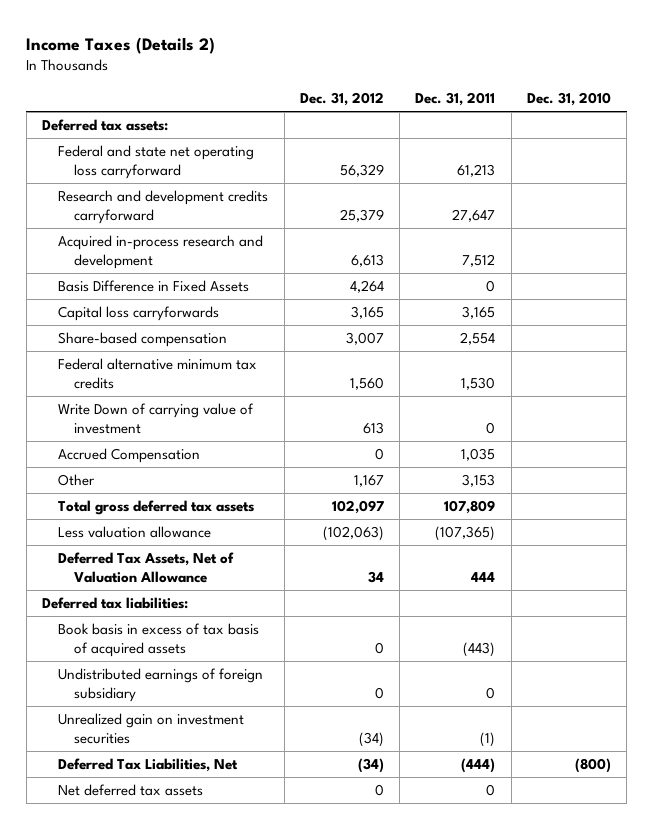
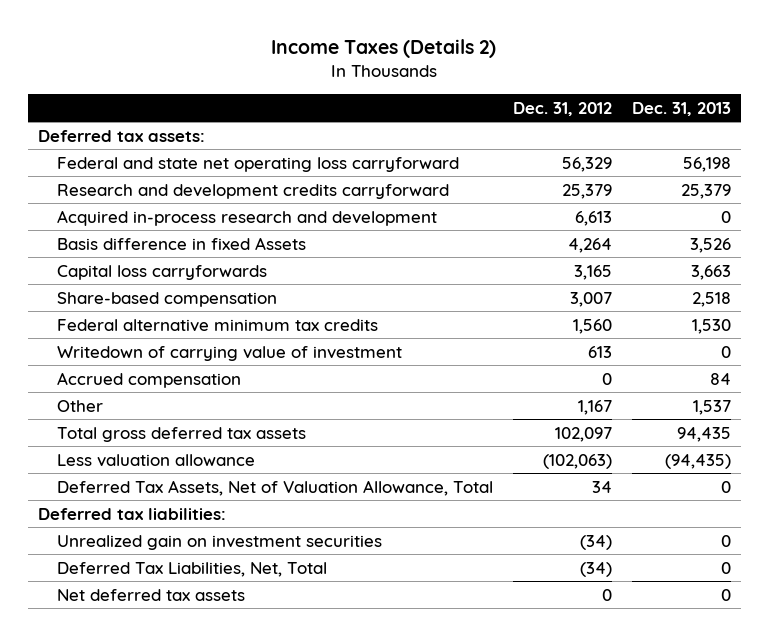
- | Dec. 31, 2012 | Dec. 31, 2011 | Dec. 31, 2010
+ | Dec. 31, 2012 | Dec. 31, 2013
- Basis Difference in Fixed Assets | 4,264 | 0 |
+ Basis difference in fixed Assets | 4,264 | 3,526
- Write Down of carrying value of investment | 613 | 0 |
- Accrued Compensation | 0 | 1,035 |
+ Writedown of carrying value of investment | 613 | 0
+ Accrued compensation | 0 | 84
- Deferred Tax Assets, Net of Valuation Allowance | 34 | 444 |
+ Deferred Tax Assets, Net of Valuation Allowance, Total | 34 | 0
- Book basis in excess of tax basis of acquired assets | 0 | (443) |
- Undistributed earnings of foreign subsidiary | 0 | 0 |
- Deferred Tax Liabilities, Net | (34) | (444) | (800)
+ Deferred Tax Liabilities, Net, Total | (34) | 0

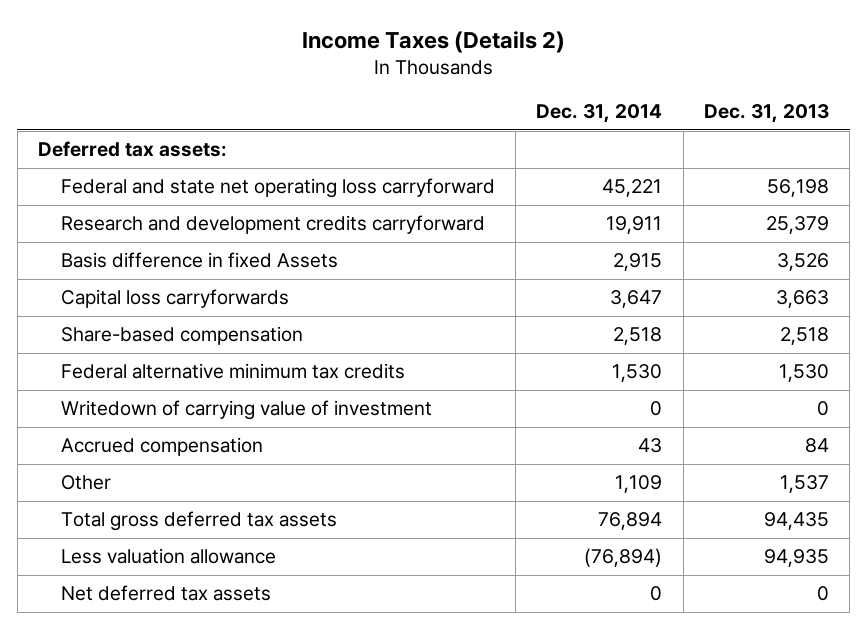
- | Dec. 31, 2012 | Dec. 31, 2013
+ | Dec. 31, 2014 | Dec. 31, 2013
- Acquired in-process research and development | 6,613 | 0
- Less valuation allowance | (102,063) | (94,435)
- Deferred Tax Assets, Net of Valuation Allowance, Total | 34 | 0
- Deferred tax liabilities:
- Unrealized gain on investment securities | (34) | 0
- Deferred Tax Liabilities, Net, Total | (34) | 0
+ Less valuation allowance | (76,894) | 94,935

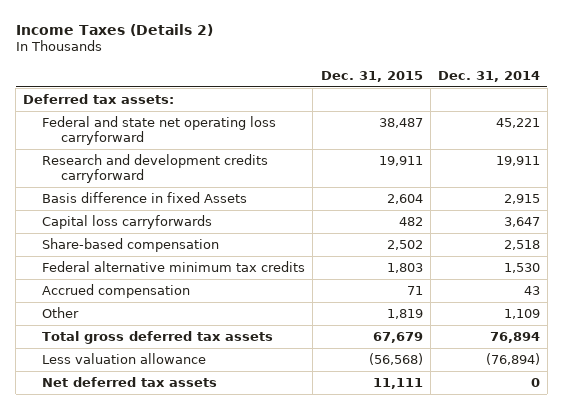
- | Dec. 31, 2014 | Dec. 31, 2013
+ | Dec. 31, 2015 | Dec. 31, 2014
- Writedown of carrying value of investment | 0 | 0

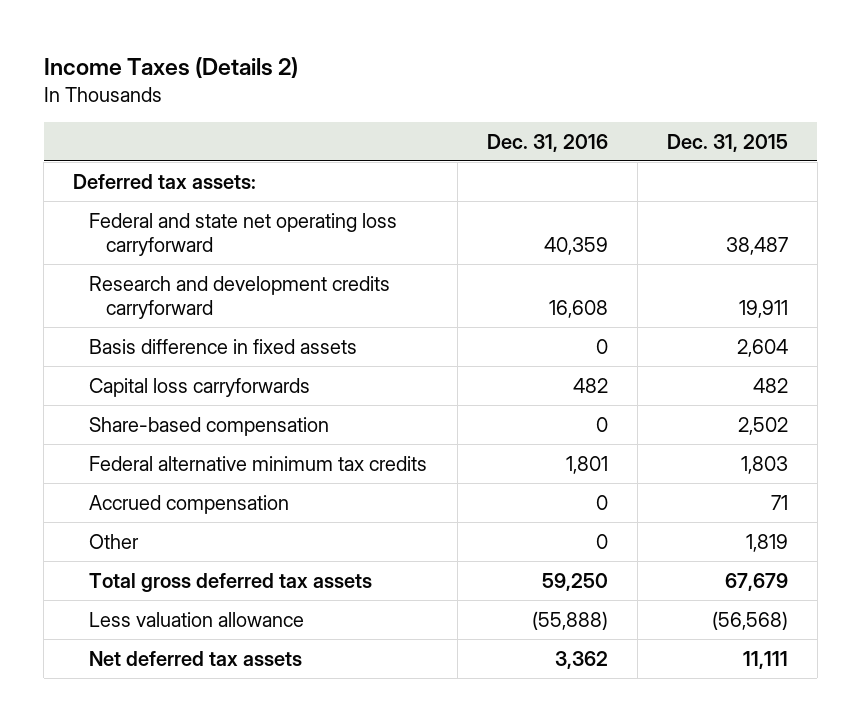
- | Dec. 31, 2015 | Dec. 31, 2014
+ | Dec. 31, 2016 | Dec. 31, 2015
- Basis difference in fixed Assets | 2,604 | 2,915
+ Basis difference in fixed assets | 0 | 2,604

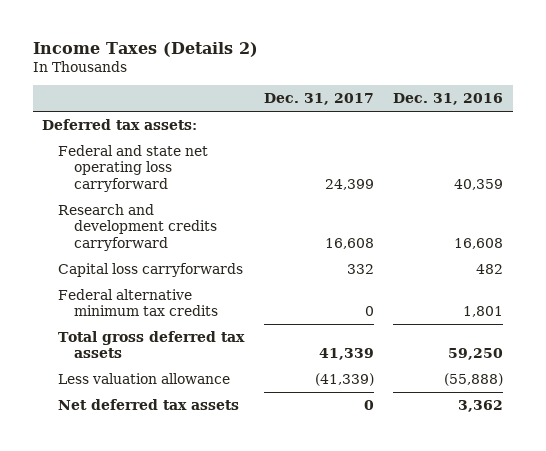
- | Dec. 31, 2016 | Dec. 31, 2015
+ | Dec. 31, 2017 | Dec. 31, 2016
- Basis difference in fixed assets | 0 | 2,604
- Share-based compensation | 0 | 2,502
- Accrued compensation | 0 | 71
- Other | 0 | 1,819

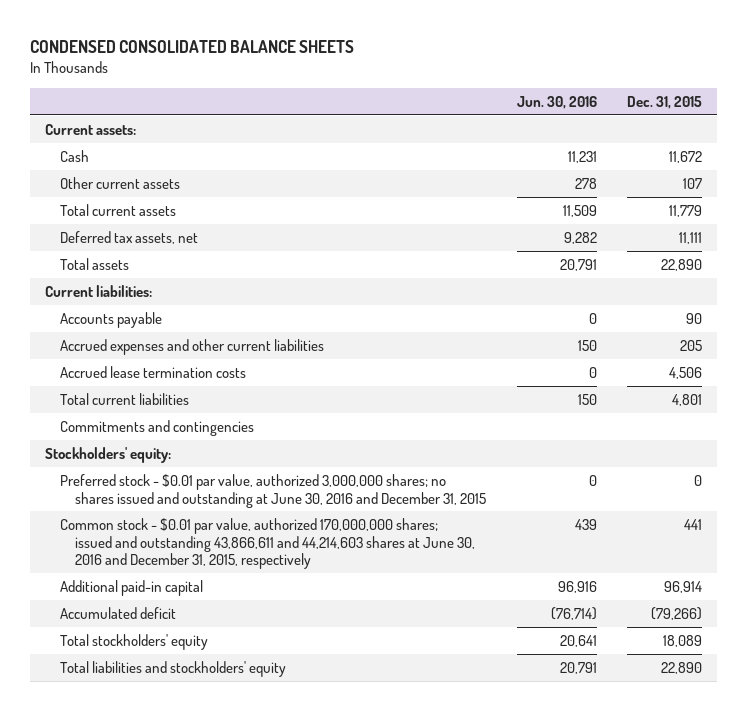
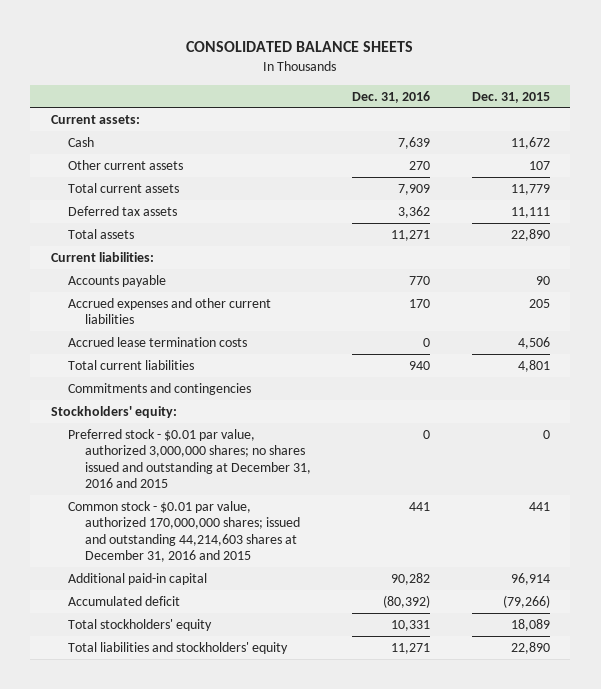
- CONDENSED CONSOLIDATED BALANCE SHEETS
+ CONSOLIDATED BALANCE SHEETS
- | Jun. 30, 2016 | Dec. 31, 2015
+ | Dec. 31, 2016 | Dec. 31, 2015
- Deferred tax assets, net | 9,282 | 11,111
+ Deferred tax assets | 3,362 | 11,111
- Preferred stock - $0.01 par value, authorized 3,000,000 shares; no shares issued and outstanding at June 30, 2016 and December 31, 2015 | 0 | 0
- Common stock - $0.01 par value, authorized 170,000,000 shares; issued and outstanding 43,866,611 and 44,214,603 shares at June 30, 2016 and December 31, 2015, respectively | 439 | 441
+ Preferred stock - $0.01 par value, authorized 3,000,000 shares; no shares issued and outstanding at December 31, 2016 and 2015 | 0 | 0
+ Common stock - $0.01 par value, authorized 170,000,000 shares; issued and outstanding 44,214,603 shares at December 31, 2016 and 2015 | 441 | 441

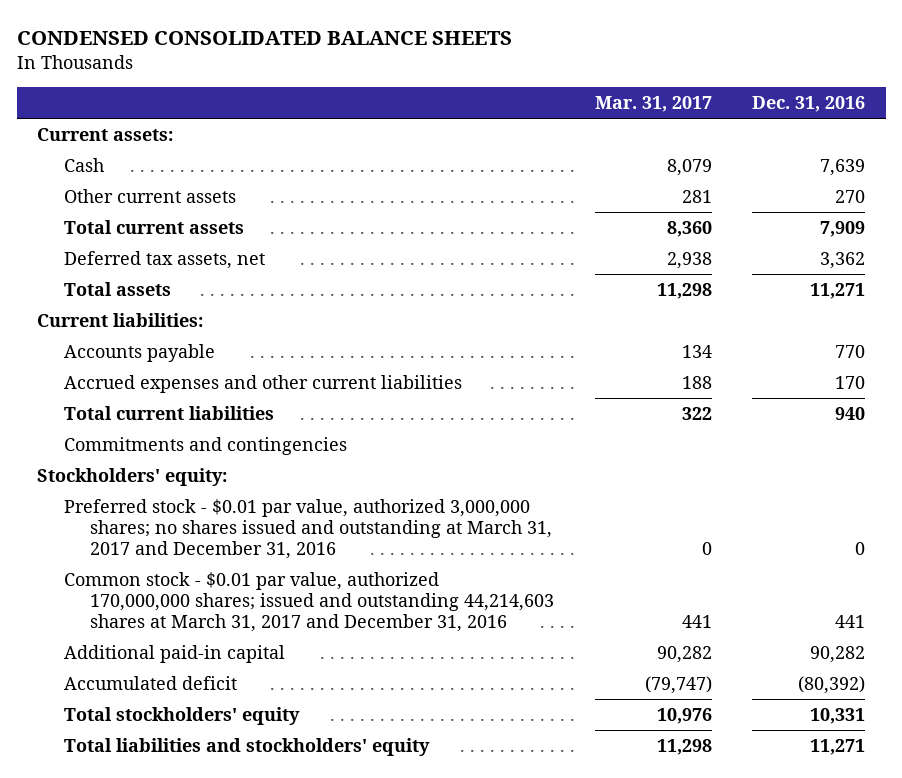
- CONSOLIDATED BALANCE SHEETS
+ CONDENSED CONSOLIDATED BALANCE SHEETS
- | Dec. 31, 2016 | Dec. 31, 2015
+ | Mar. 31, 2017 | Dec. 31, 2016
- Deferred tax assets | 3,362 | 11,111
+ Deferred tax assets, net | 2,938 | 3,362
- Accrued lease termination costs | 0 | 4,506
- Preferred stock - $0.01 par value, authorized 3,000,000 shares; no shares issued and outstanding at December 31, 2016 and 2015 | 0 | 0
- Common stock - $0.01 par value, authorized 170,000,000 shares; issued and outstanding 44,214,603 shares at December 31, 2016 and 2015 | 441 | 441
+ Preferred stock - $0.01 par value, authorized 3,000,000 shares; no shares issued and outstanding at March 31, 2017 and December 31, 2016 | 0 | 0
+ Common stock - $0.01 par value, authorized 170,000,000 shares; issued and outstanding 44,214,603 shares at March 31, 2017 and December 31, 2016 | 441 | 441

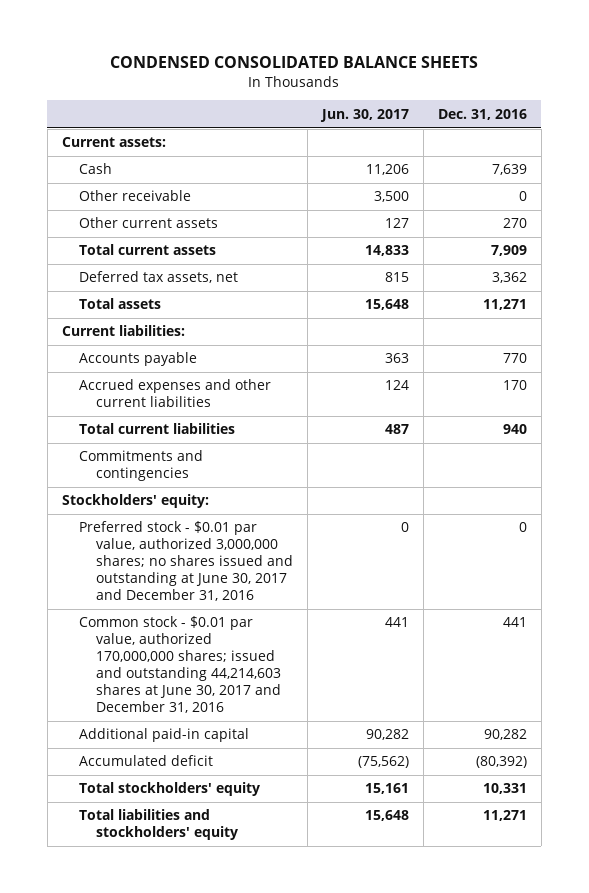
- | Mar. 31, 2017 | Dec. 31, 2016
+ | Jun. 30, 2017 | Dec. 31, 2016
+ Other receivable | 3,500 | 0
- Preferred stock - $0.01 par value, authorized 3,000,000 shares; no shares issued and outstanding at March 31, 2017 and December 31, 2016 | 0 | 0
- Common stock - $0.01 par value, authorized 170,000,000 shares; issued and outstanding 44,214,603 shares at March 31, 2017 and December 31, 2016 | 441 | 441
+ Preferred stock - $0.01 par value, authorized 3,000,000 shares; no shares issued and outstanding at June 30, 2017 and December 31, 2016 | 0 | 0
+ Common stock - $0.01 par value, authorized 170,000,000 shares; issued and outstanding 44,214,603 shares at June 30, 2017 and December 31, 2016 | 441 | 441

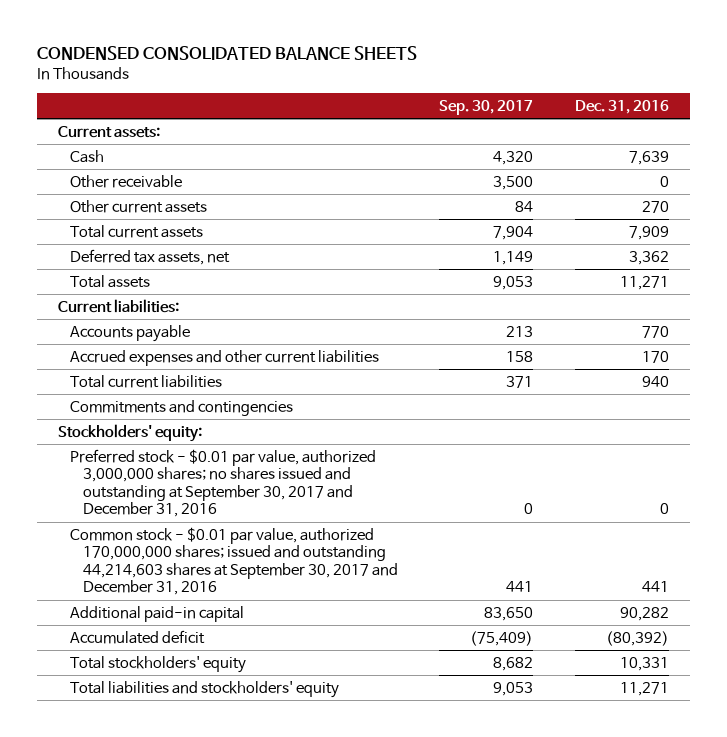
- | Jun. 30, 2017 | Dec. 31, 2016
+ | Sep. 30, 2017 | Dec. 31, 2016
- Preferred stock - $0.01 par value, authorized 3,000,000 shares; no shares issued and outstanding at June 30, 2017 and December 31, 2016 | 0 | 0
- Common stock - $0.01 par value, authorized 170,000,000 shares; issued and outstanding 44,214,603 shares at June 30, 2017 and December 31, 2016 | 441 | 441
+ Preferred stock - $0.01 par value, authorized 3,000,000 shares; no shares issued and outstanding at September 30, 2017 and December 31, 2016 | 0 | 0
+ Common stock - $0.01 par value, authorized 170,000,000 shares; issued and outstanding 44,214,603 shares at September 30, 2017 and December 31, 2016 | 441 | 441

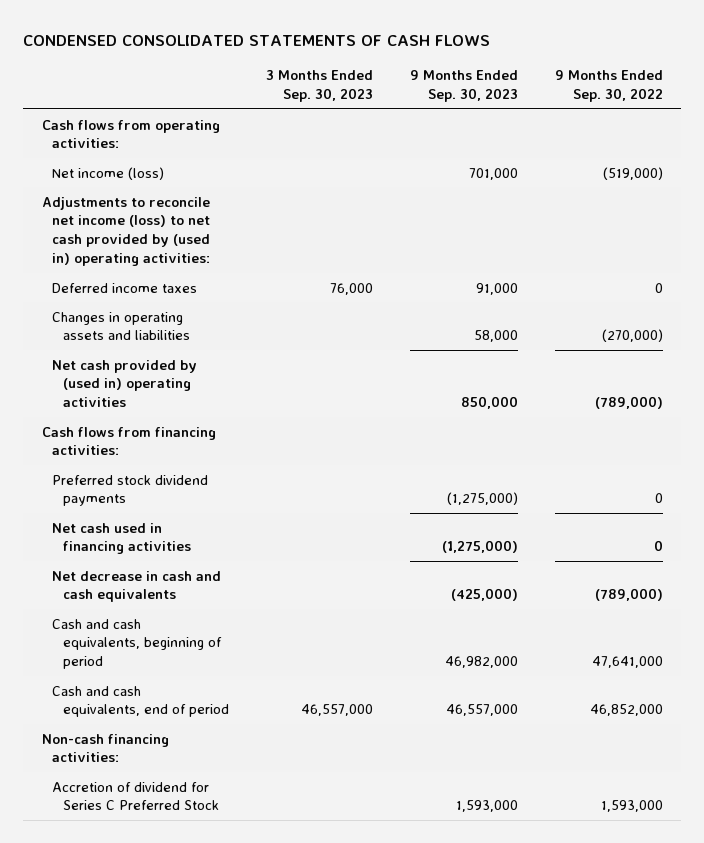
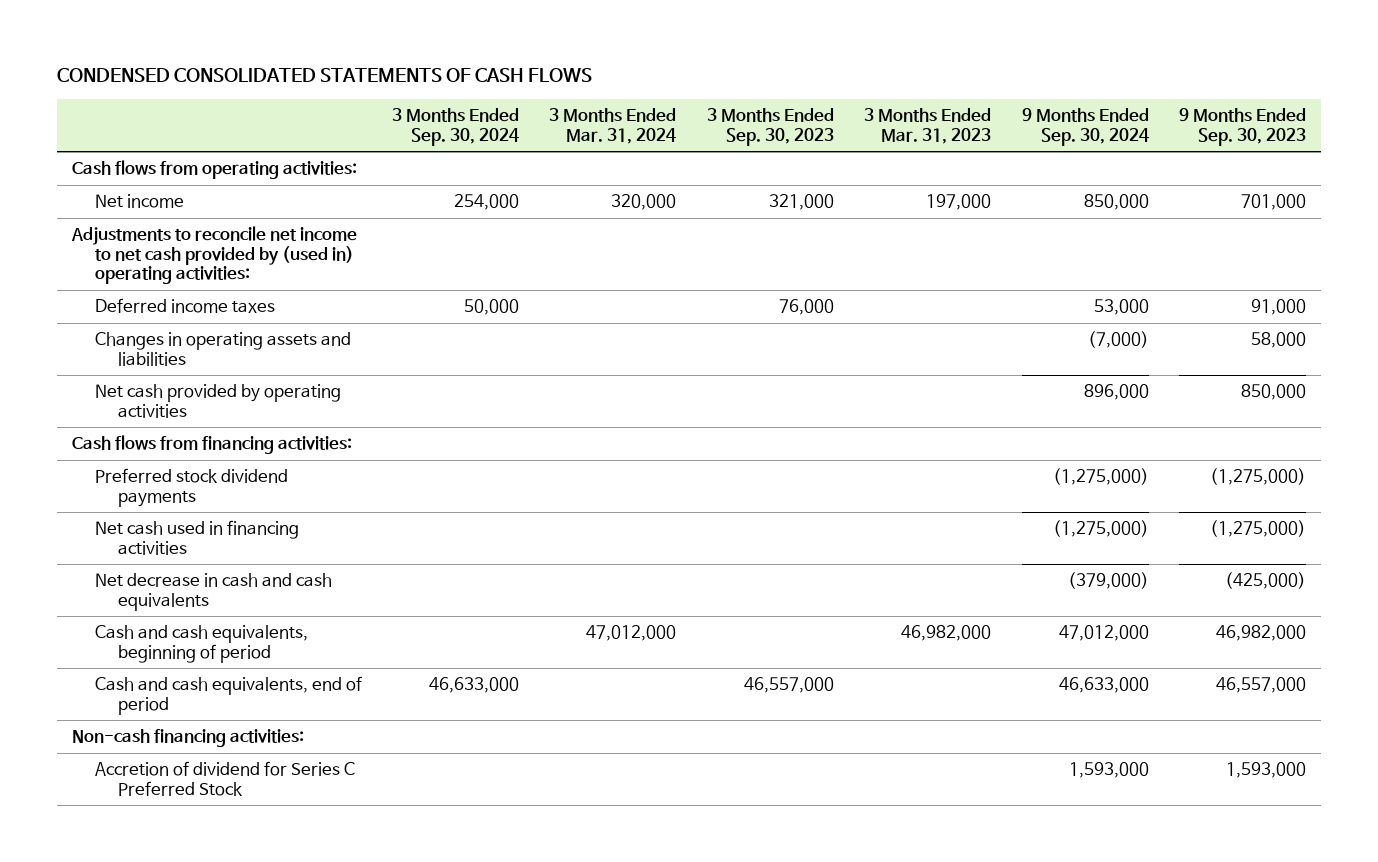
- | 3 Months Ended Sep. 30, 2023 | 9 Months Ended Sep. 30, 2023 | 9 Months Ended Sep. 30, 2022
+ | 3 Months Ended Sep. 30, 2024 | 3 Months Ended Mar. 31, 2024 | 3 Months Ended Sep. 30, 2023 | 3 Months Ended Mar. 31, 2023 | 9 Months Ended Sep. 30, 2024 | 9 Months Ended Sep. 30, 2023
- Net income (loss) | | 701,000 | (519,000)
- Adjustments to reconcile net income (loss) to net cash provided by (used in) operating activities:
+ Net income | 254,000 | 320,000 | 321,000 | 197,000 | 850,000 | 701,000
+ Adjustments to reconcile net income to net cash provided by (used in) operating activities:
- Net cash provided by (used in) operating activities | | 850,000 | (789,000)
+ Net cash provided by operating activities | | | | | 896,000 | 850,000

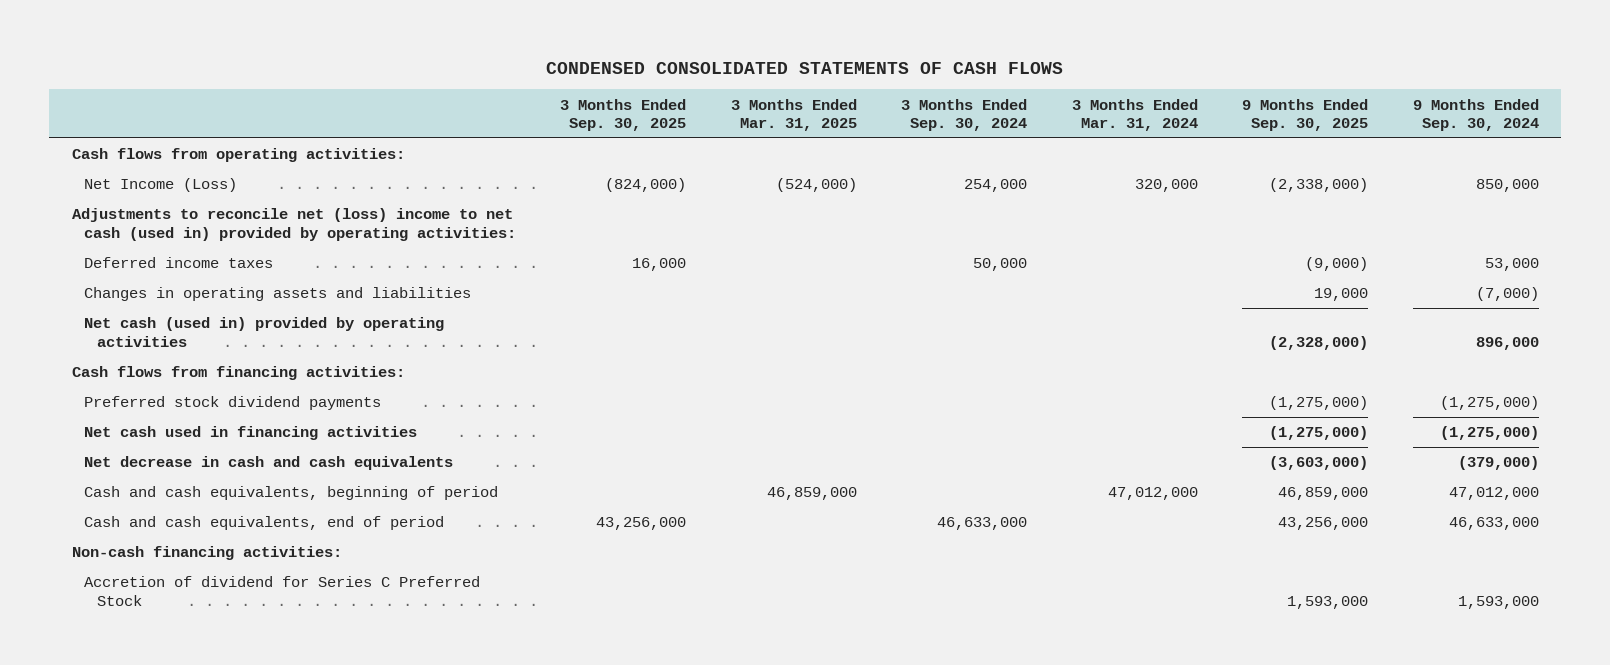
- | 3 Months Ended Sep. 30, 2024 | 3 Months Ended Mar. 31, 2024 | 3 Months Ended Sep. 30, 2023 | 3 Months Ended Mar. 31, 2023 | 9 Months Ended Sep. 30, 2024 | 9 Months Ended Sep. 30, 2023
+ | 3 Months Ended Sep. 30, 2025 | 3 Months Ended Mar. 31, 2025 | 3 Months Ended Sep. 30, 2024 | 3 Months Ended Mar. 31, 2024 | 9 Months Ended Sep. 30, 2025 | 9 Months Ended Sep. 30, 2024
- Net income | 254,000 | 320,000 | 321,000 | 197,000 | 850,000 | 701,000
- Adjustments to reconcile net income to net cash provided by (used in) operating activities:
+ Net Income (Loss) | (824,000) | (524,000) | 254,000 | 320,000 | (2,338,000) | 850,000
+ Adjustments to reconcile net (loss) income to net cash (used in) provided by operating activities:
- Net cash provided by operating activities | | | | | 896,000 | 850,000
+ Net cash (used in) provided by operating activities | | | | | (2,328,000) | 896,000

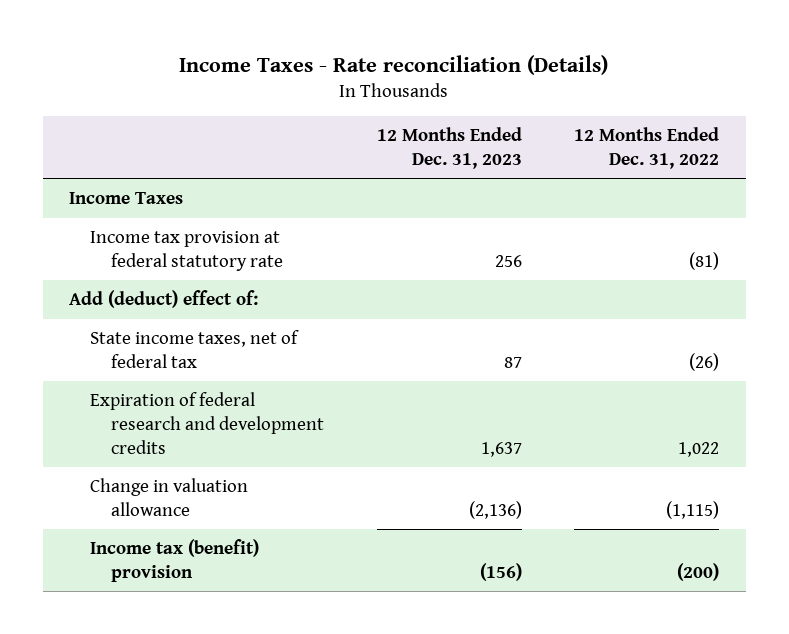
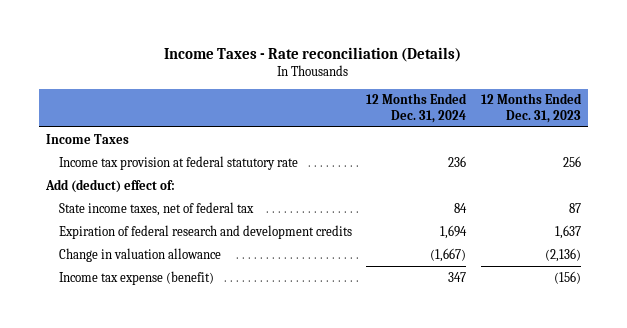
- | 12 Months Ended Dec. 31, 2023 | 12 Months Ended Dec. 31, 2022
+ | 12 Months Ended Dec. 31, 2024 | 12 Months Ended Dec. 31, 2023
- Income tax (benefit) provision | (156) | (200)
+ Income tax expense (benefit) | 347 | (156)

